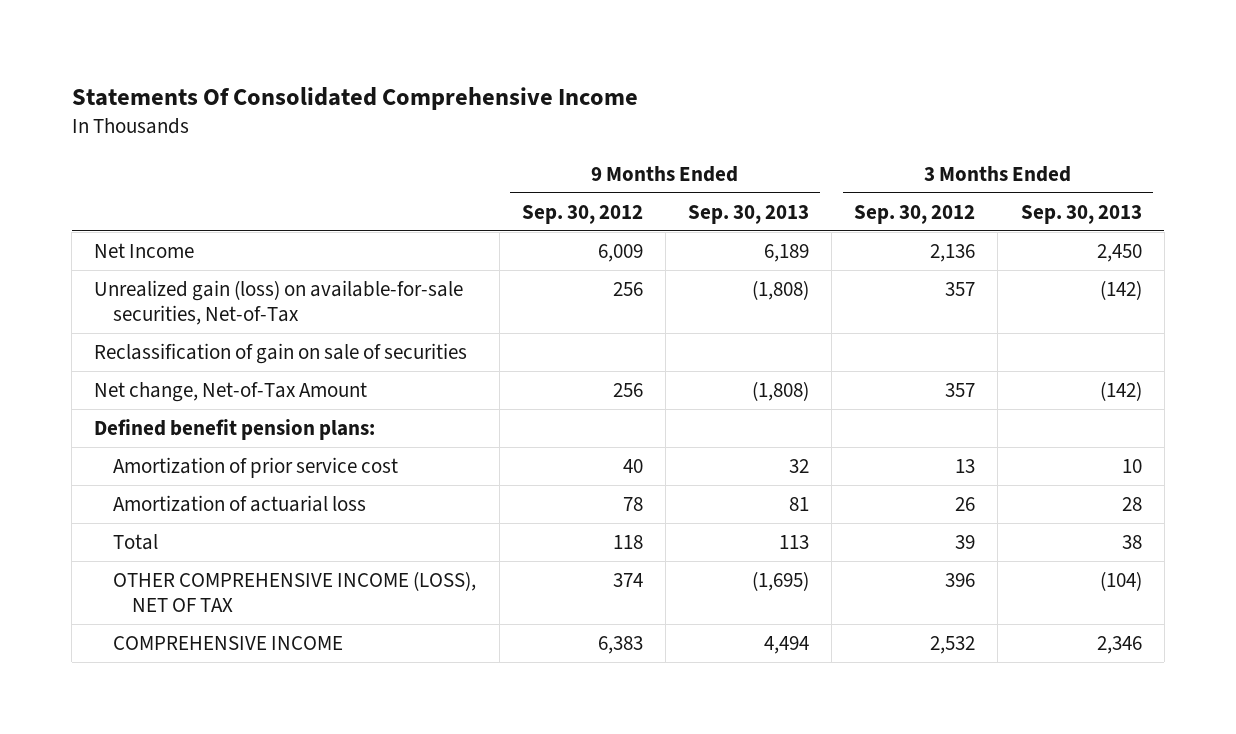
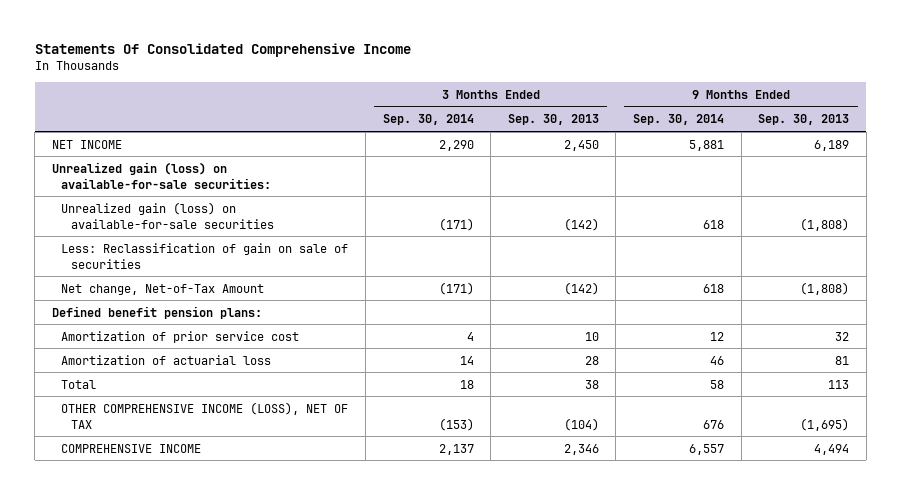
- | 9 Months Ended Sep. 30, 2012 | 9 Months Ended Sep. 30, 2013 | 3 Months Ended Sep. 30, 2012 | 3 Months Ended Sep. 30, 2013
+ | 3 Months Ended Sep. 30, 2014 | 3 Months Ended Sep. 30, 2013 | 9 Months Ended Sep. 30, 2014 | 9 Months Ended Sep. 30, 2013
- Net Income | 6,009 | 6,189 | 2,136 | 2,450
- Unrealized gain (loss) on available-for-sale securities, Net-of-Tax | 256 | (1,808) | 357 | (142)
- Reclassification of gain on sale of securities
+ NET INCOME | 2,290 | 2,450 | 5,881 | 6,189
+ Unrealized gain (loss) on available-for-sale securities:
+ Unrealized gain (loss) on available-for-sale securities | (171) | (142) | 618 | (1,808)
+ Less: Reclassification of gain on sale of securities

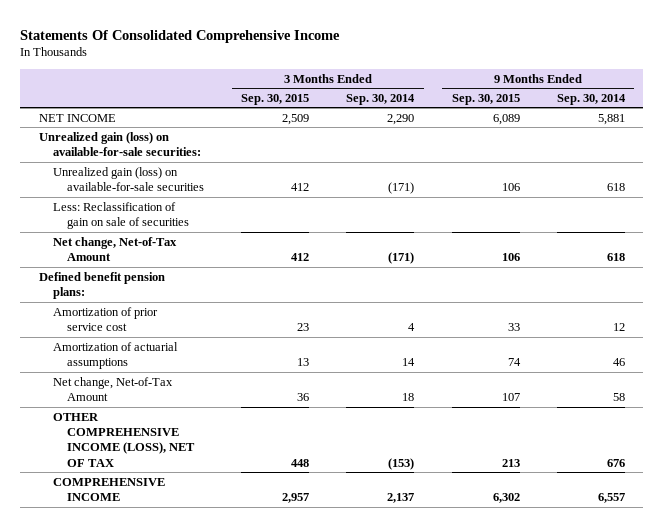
- | 3 Months Ended Sep. 30, 2014 | 3 Months Ended Sep. 30, 2013 | 9 Months Ended Sep. 30, 2014 | 9 Months Ended Sep. 30, 2013
+ | 3 Months Ended Sep. 30, 2015 | 3 Months Ended Sep. 30, 2014 | 9 Months Ended Sep. 30, 2015 | 9 Months Ended Sep. 30, 2014
- Amortization of actuarial loss | 14 | 28 | 46 | 81
- Total | 18 | 38 | 58 | 113
+ Amortization of actuarial assumptions | 13 | 14 | 74 | 46
+ Net change, Net-of-Tax Amount | 36 | 18 | 107 | 58

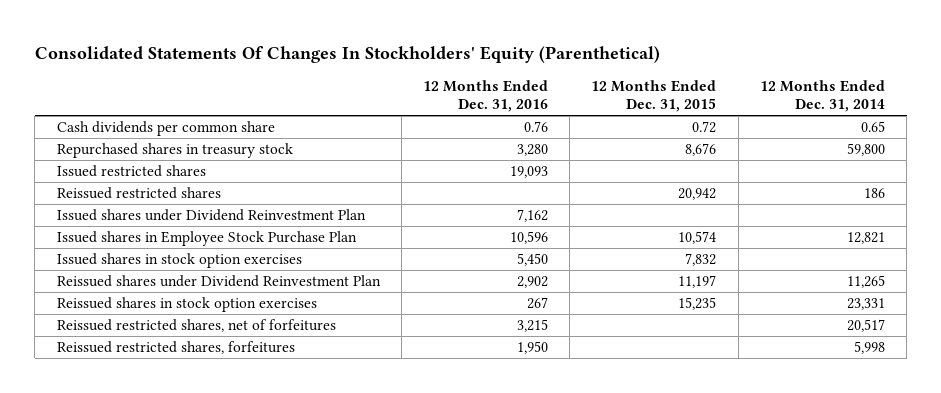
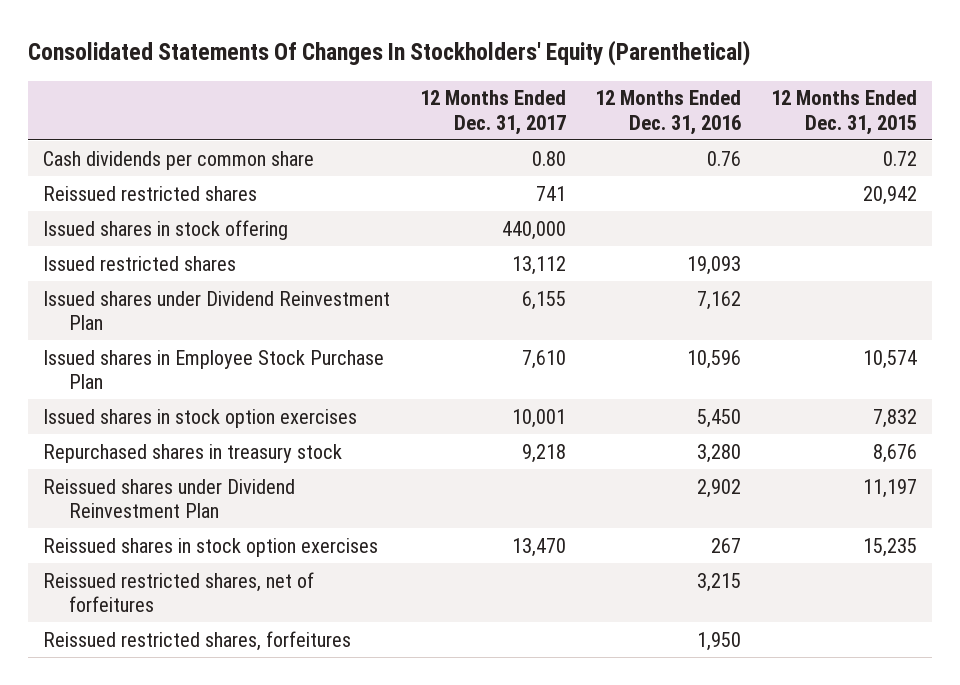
- | 12 Months Ended Dec. 31, 2016 | 12 Months Ended Dec. 31, 2015 | 12 Months Ended Dec. 31, 2014
+ | 12 Months Ended Dec. 31, 2017 | 12 Months Ended Dec. 31, 2016 | 12 Months Ended Dec. 31, 2015
+ Issued shares in stock offering | 440,000 | |
moved down: Issued restricted shares | 13,112 | 19,093 |
moved down: Repurchased shares in treasury stock | 9,218 | 3,280 | 8,676

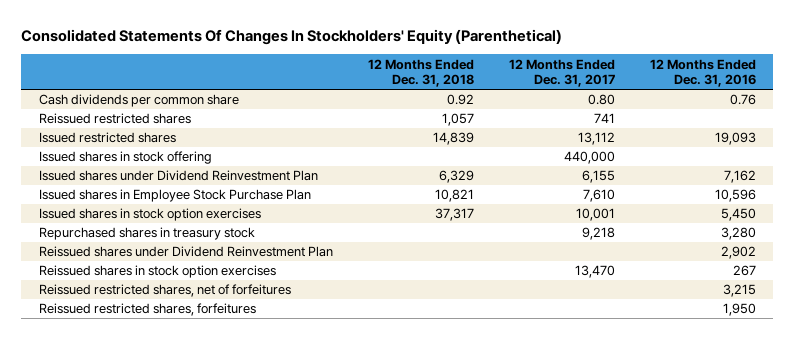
- | 12 Months Ended Dec. 31, 2017 | 12 Months Ended Dec. 31, 2016 | 12 Months Ended Dec. 31, 2015
+ | 12 Months Ended Dec. 31, 2018 | 12 Months Ended Dec. 31, 2017 | 12 Months Ended Dec. 31, 2016
moved down: Issued shares in stock offering | | 440,000 |

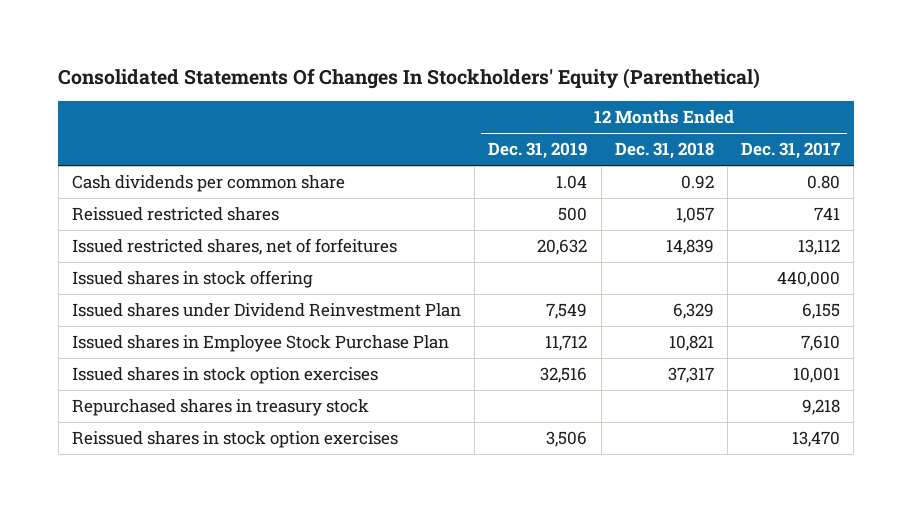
- | 12 Months Ended Dec. 31, 2018 | 12 Months Ended Dec. 31, 2017 | 12 Months Ended Dec. 31, 2016
+ | 12 Months Ended Dec. 31, 2019 | 12 Months Ended Dec. 31, 2018 | 12 Months Ended Dec. 31, 2017
- Issued restricted shares | 14,839 | 13,112 | 19,093
+ Issued restricted shares, net of forfeitures | 20,632 | 14,839 | 13,112
- Reissued shares under Dividend Reinvestment Plan | | | 2,902
- Reissued restricted shares, net of forfeitures | | | 3,215
- Reissued restricted shares, forfeitures | | | 1,950

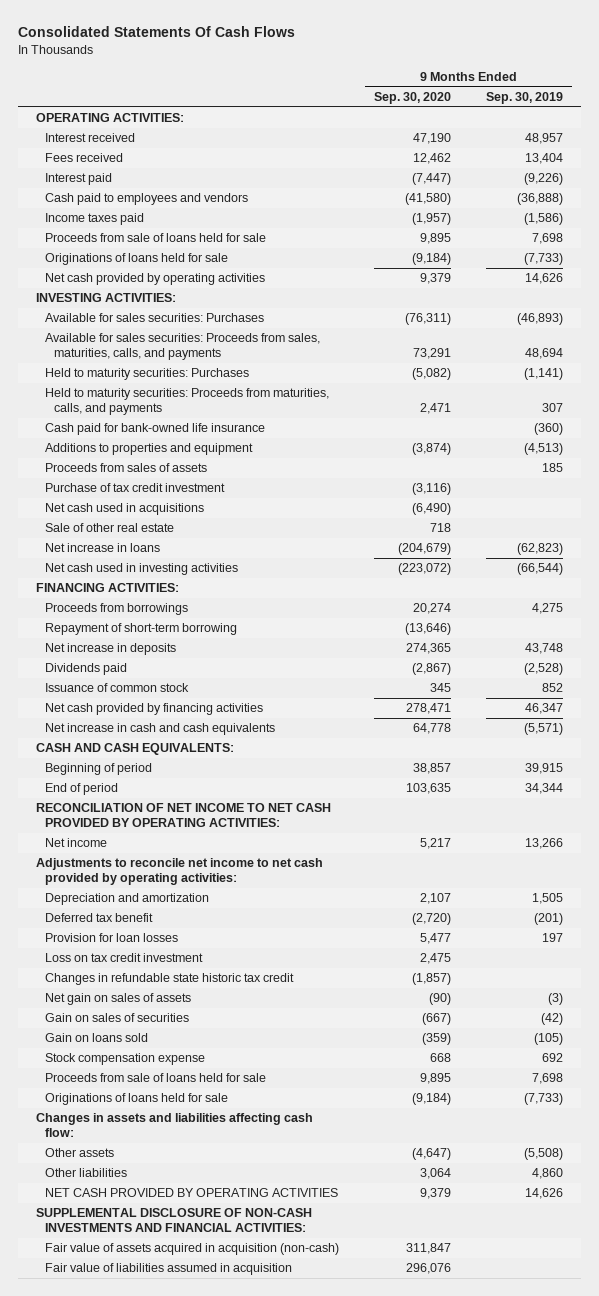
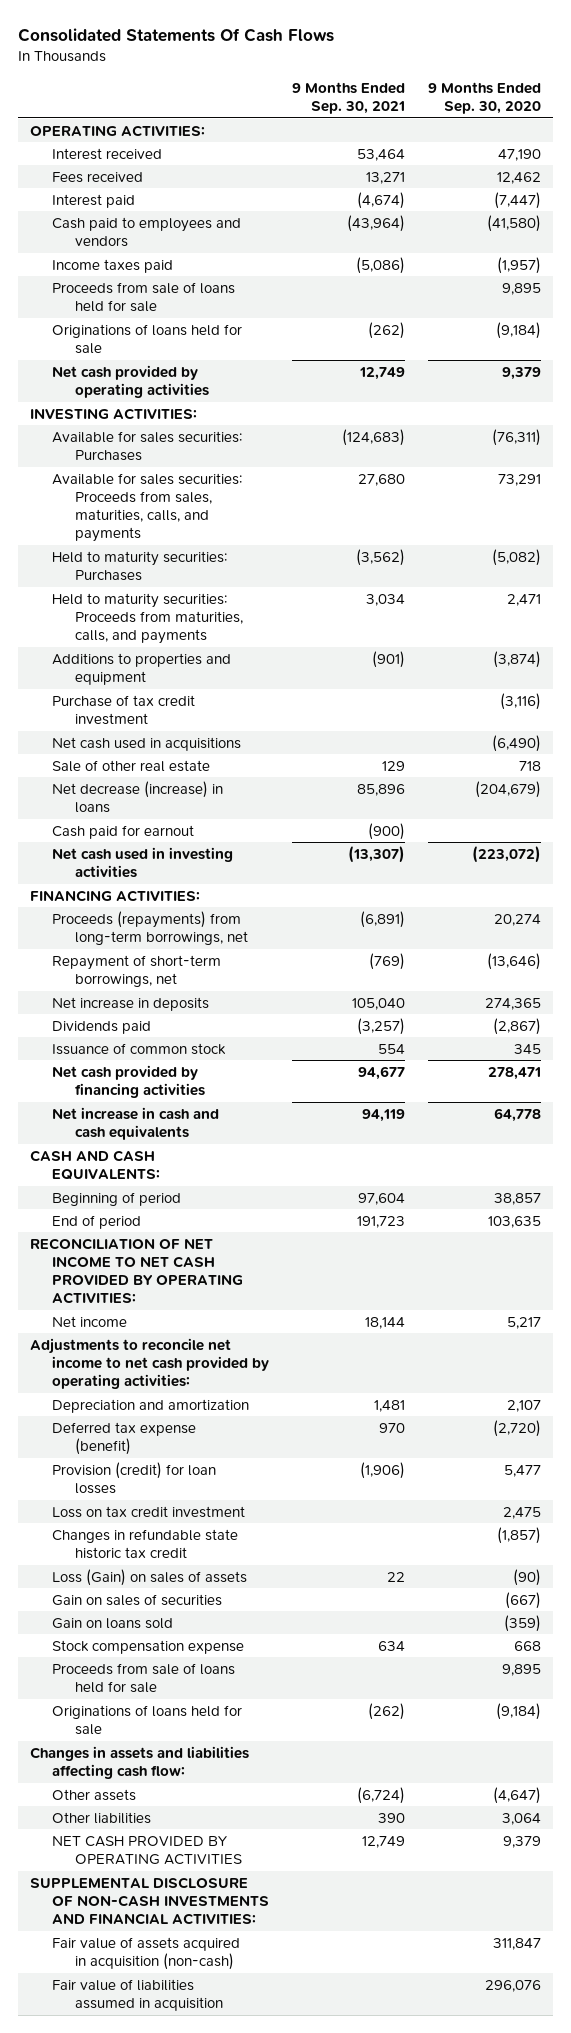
- | 9 Months Ended Sep. 30, 2020 | 9 Months Ended Sep. 30, 2019
+ | 9 Months Ended Sep. 30, 2021 | 9 Months Ended Sep. 30, 2020
- Cash paid for bank-owned life insurance | | (360)
- Proceeds from sales of assets | | 185
- Net increase in loans | (204,679) | (62,823)
+ Net decrease (increase) in loans | 85,896 | (204,679)
+ Cash paid for earnout | (900) |
- Proceeds from borrowings | 20,274 | 4,275
- Repayment of short-term borrowing | (13,646) |
+ Proceeds (repayments) from long-term borrowings, net | (6,891) | 20,274
+ Repayment of short-term borrowings, net | (769) | (13,646)
- Deferred tax benefit | (2,720) | (201)
- Provision for loan losses | 5,477 | 197
+ Deferred tax expense (benefit) | 970 | (2,720)
+ Provision (credit) for loan losses | (1,906) | 5,477
- Net gain on sales of assets | (90) | (3)
+ Loss (Gain) on sales of assets | 22 | (90)

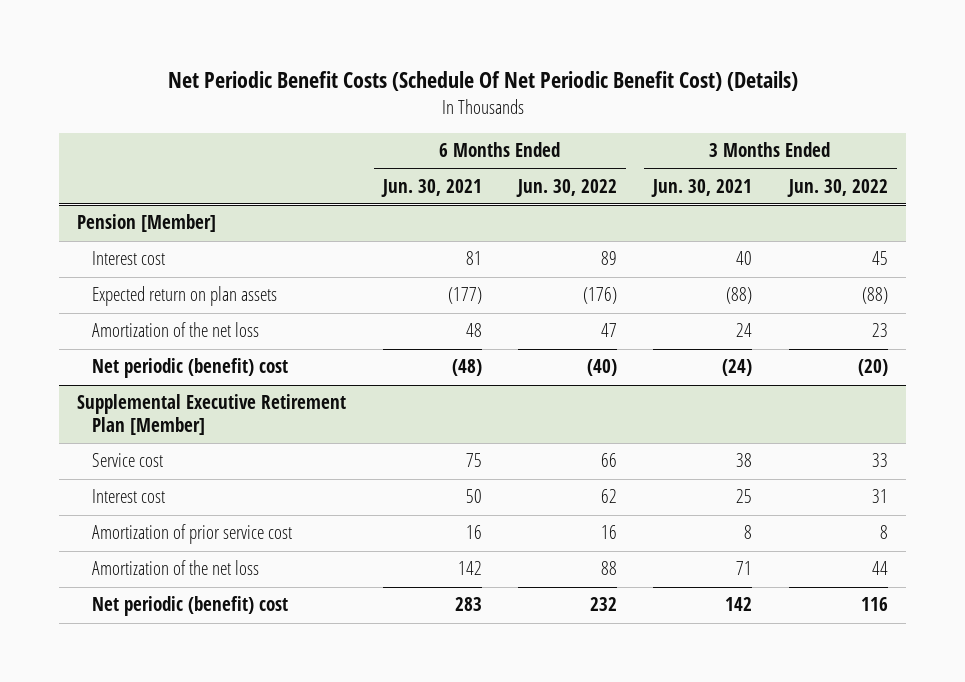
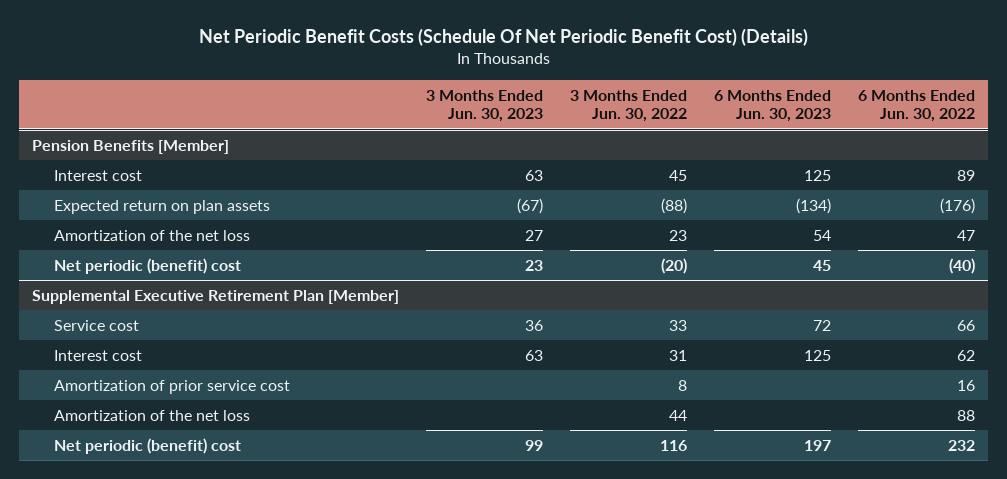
- | 6 Months Ended Jun. 30, 2021 | 6 Months Ended Jun. 30, 2022 | 3 Months Ended Jun. 30, 2021 | 3 Months Ended Jun. 30, 2022
+ | 3 Months Ended Jun. 30, 2023 | 3 Months Ended Jun. 30, 2022 | 6 Months Ended Jun. 30, 2023 | 6 Months Ended Jun. 30, 2022
- Pension [Member]
+ Pension Benefits [Member]

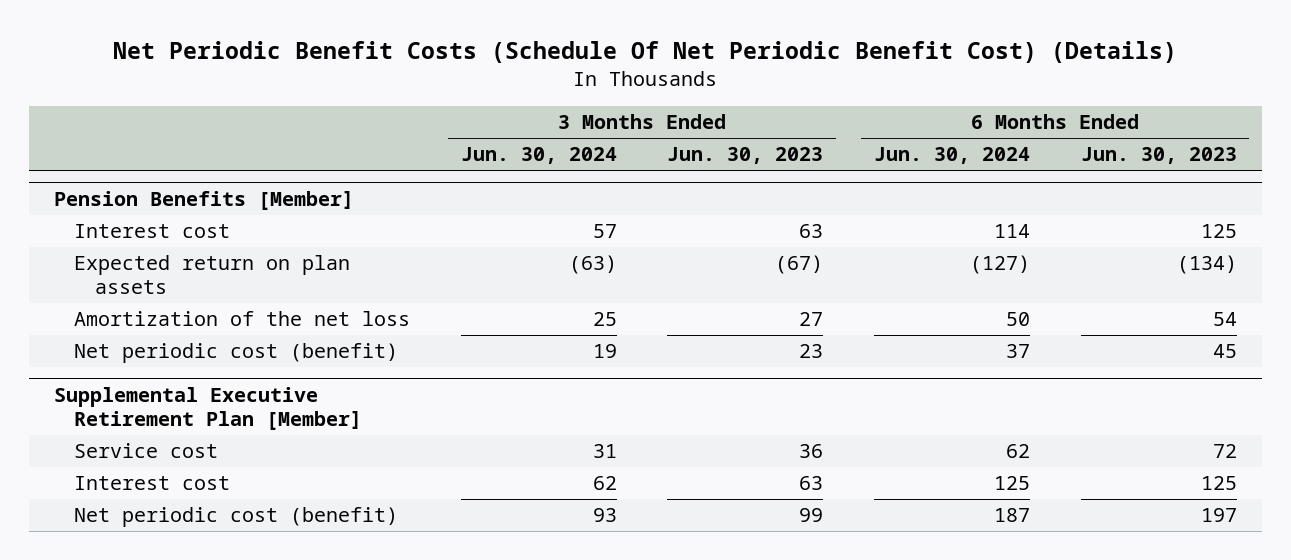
- | 3 Months Ended Jun. 30, 2023 | 3 Months Ended Jun. 30, 2022 | 6 Months Ended Jun. 30, 2023 | 6 Months Ended Jun. 30, 2022
+ | 3 Months Ended Jun. 30, 2024 | 3 Months Ended Jun. 30, 2023 | 6 Months Ended Jun. 30, 2024 | 6 Months Ended Jun. 30, 2023
@ Pension Benefits [Member]
- Net periodic (benefit) cost | 23 | (20) | 45 | (40)
+ Net periodic cost (benefit) | 19 | 23 | 37 | 45
@ Supplemental Executive Retirement Plan [Member]
- Amortization of prior service cost | | 8 | | 16
- Amortization of the net loss | | 44 | | 88
- Net periodic (benefit) cost | 99 | 116 | 197 | 232
+ Net periodic cost (benefit) | 93 | 99 | 187 | 197

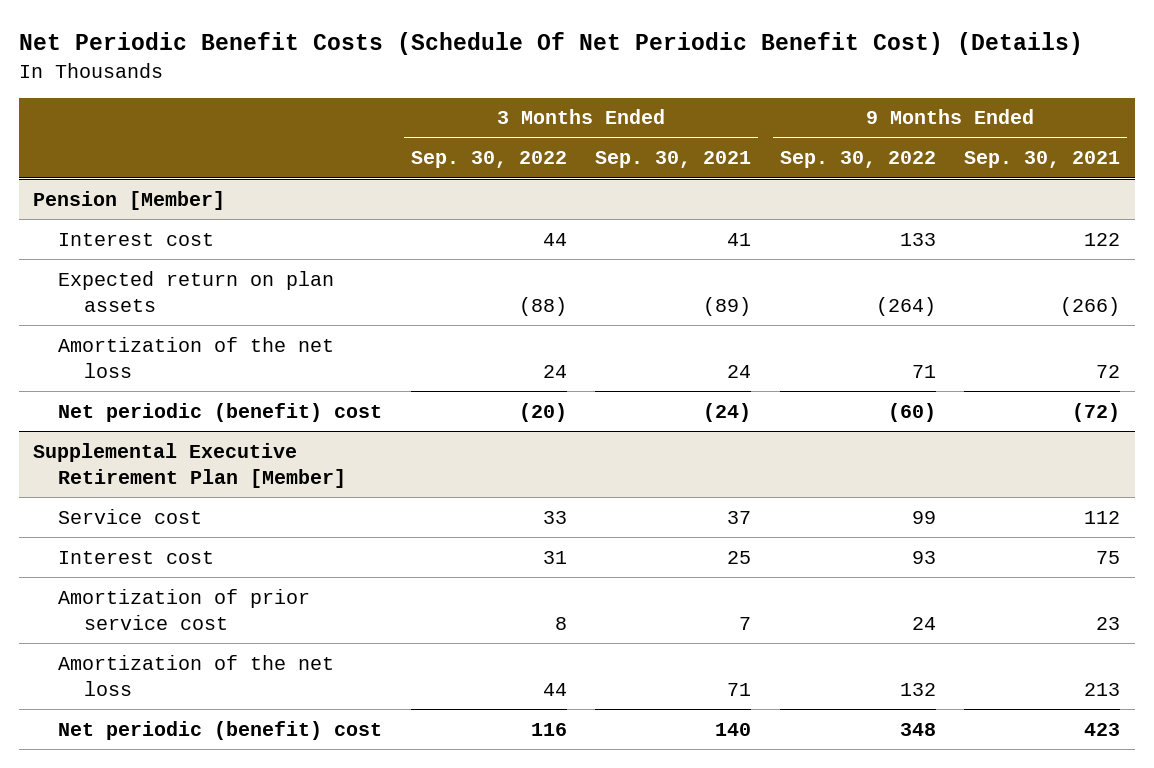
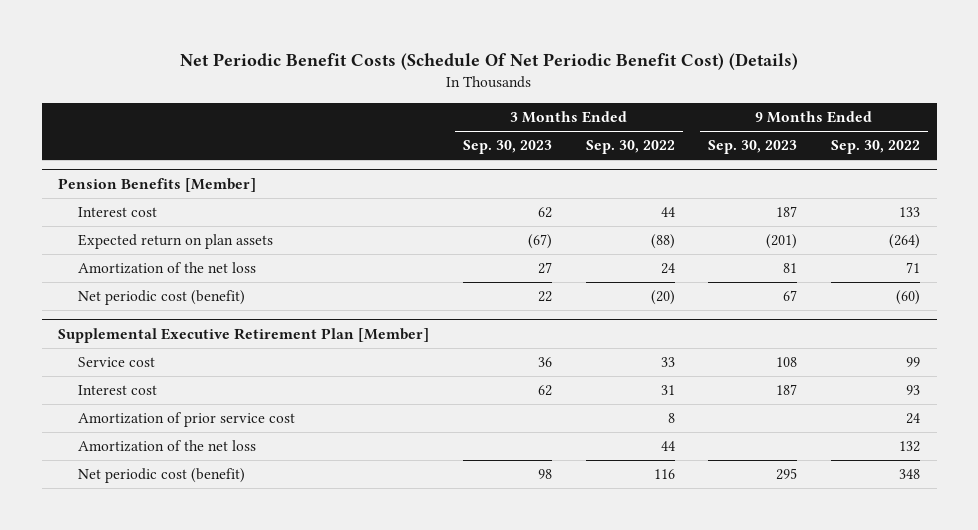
- | 3 Months Ended Sep. 30, 2022 | 3 Months Ended Sep. 30, 2021 | 9 Months Ended Sep. 30, 2022 | 9 Months Ended Sep. 30, 2021
+ | 3 Months Ended Sep. 30, 2023 | 3 Months Ended Sep. 30, 2022 | 9 Months Ended Sep. 30, 2023 | 9 Months Ended Sep. 30, 2022
- Pension [Member]
+ Pension Benefits [Member]
- Net periodic (benefit) cost | (20) | (24) | (60) | (72)
+ Net periodic cost (benefit) | 22 | (20) | 67 | (60)
@ Supplemental Executive Retirement Plan [Member]
- Net periodic (benefit) cost | 116 | 140 | 348 | 423
+ Net periodic cost (benefit) | 98 | 116 | 295 | 348

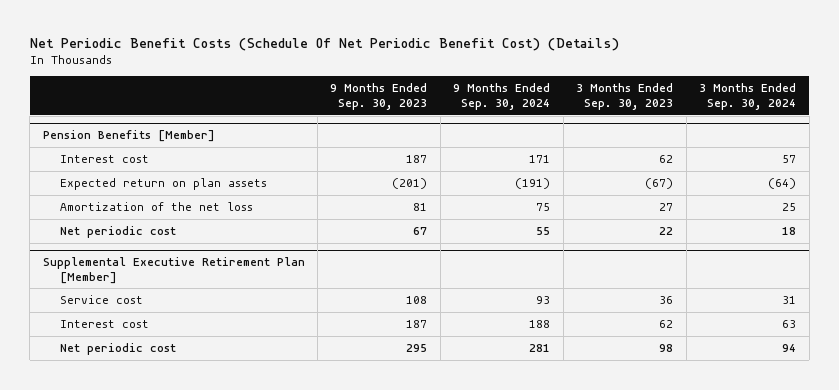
- | 3 Months Ended Sep. 30, 2023 | 3 Months Ended Sep. 30, 2022 | 9 Months Ended Sep. 30, 2023 | 9 Months Ended Sep. 30, 2022
+ | 9 Months Ended Sep. 30, 2023 | 9 Months Ended Sep. 30, 2024 | 3 Months Ended Sep. 30, 2023 | 3 Months Ended Sep. 30, 2024
@ Pension Benefits [Member]
- Net periodic cost (benefit) | 22 | (20) | 67 | (60)
+ Net periodic cost | 67 | 55 | 22 | 18
@ Supplemental Executive Retirement Plan [Member]
- Amortization of prior service cost | | 8 | | 24
- Amortization of the net loss | | 44 | | 132
- Net periodic cost (benefit) | 98 | 116 | 295 | 348
+ Net periodic cost | 295 | 281 | 98 | 94

